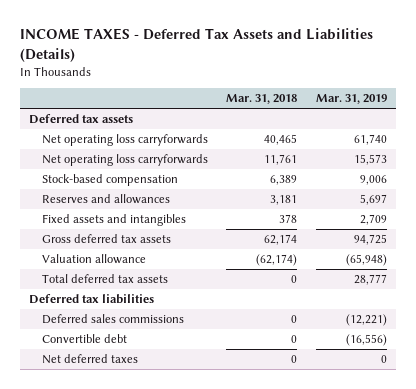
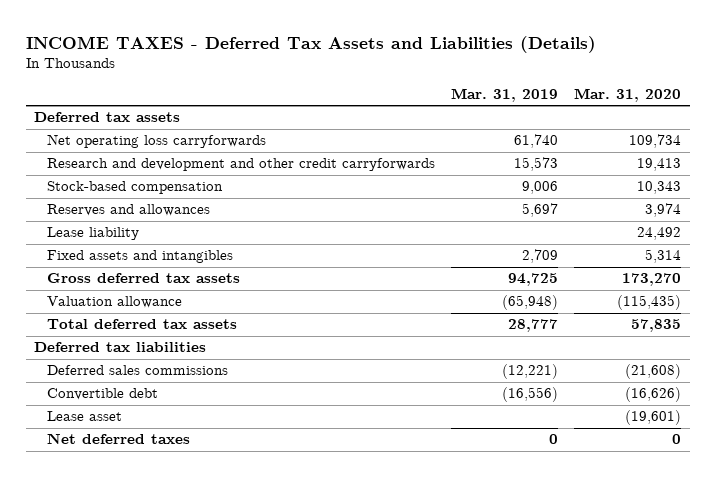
- | Mar. 31, 2018 | Mar. 31, 2019
+ | Mar. 31, 2019 | Mar. 31, 2020
- Net operating loss carryforwards | 11,761 | 15,573
+ Research and development and other credit carryforwards | 15,573 | 19,413
+ Lease liability | | 24,492
+ Lease asset | | (19,601)

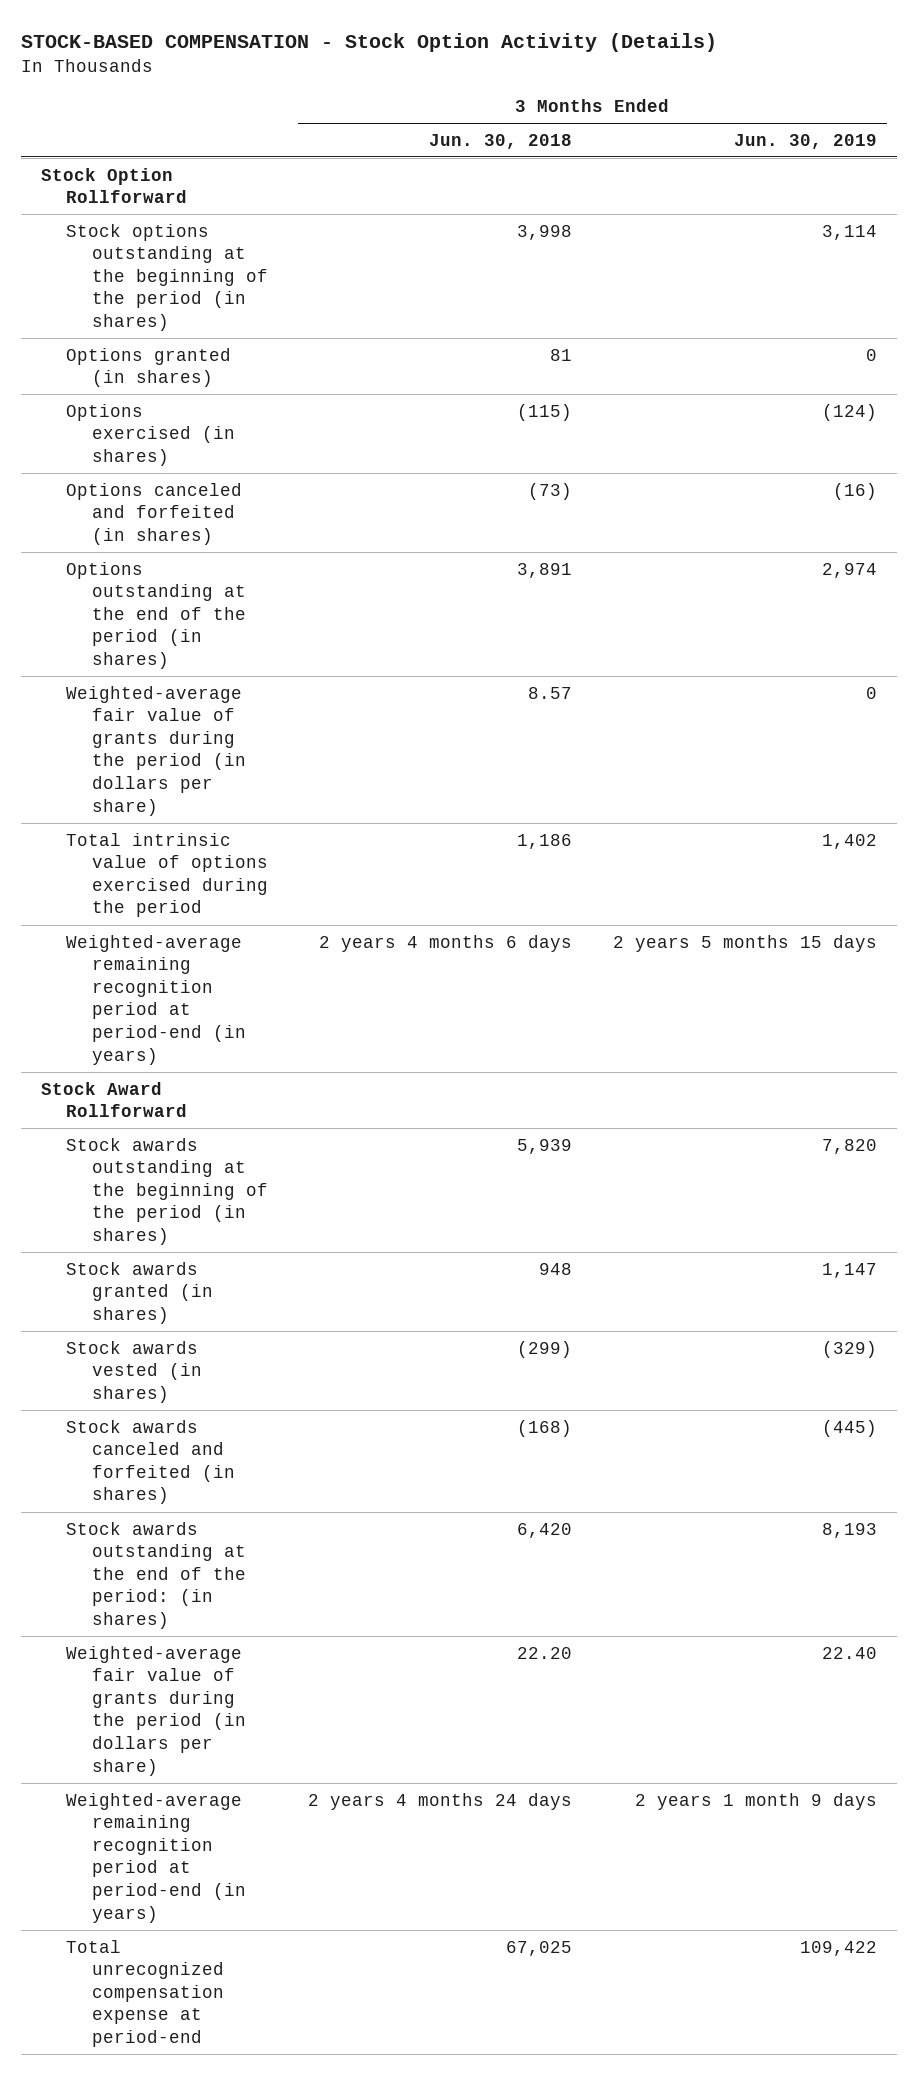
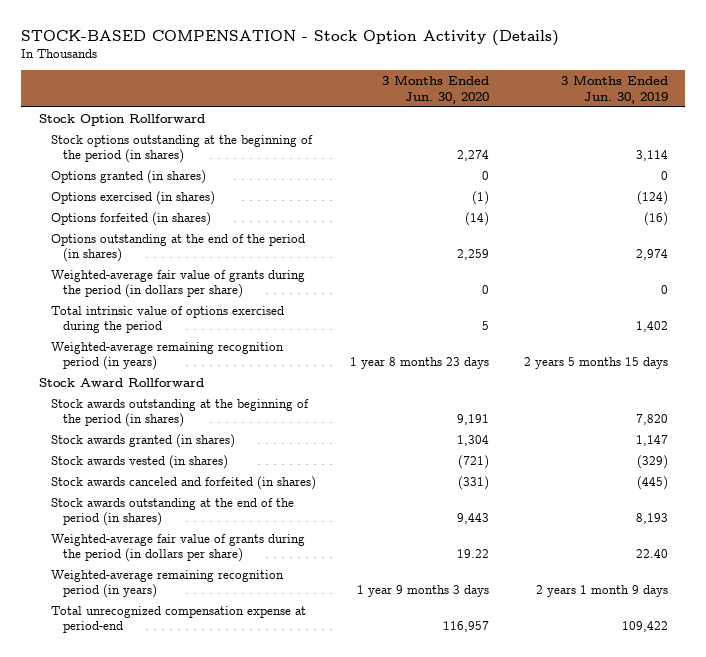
- | 3 Months Ended Jun. 30, 2018 | 3 Months Ended Jun. 30, 2019
+ | 3 Months Ended Jun. 30, 2020 | 3 Months Ended Jun. 30, 2019
- Options canceled and forfeited (in shares) | (73) | (16)
+ Options forfeited (in shares) | (14) | (16)
- Weighted-average remaining recognition period at period-end (in years) | 2 years 4 months 6 days | 2 years 5 months 15 days
+ Weighted-average remaining recognition period (in years) | 1 year 8 months 23 days | 2 years 5 months 15 days
- Stock awards outstanding at the end of the period: (in shares) | 6,420 | 8,193
+ Stock awards outstanding at the end of the period (in shares) | 9,443 | 8,193
- Weighted-average remaining recognition period at period-end (in years) | 2 years 4 months 24 days | 2 years 1 month 9 days
+ Weighted-average remaining recognition period (in years) | 1 year 9 months 3 days | 2 years 1 month 9 days

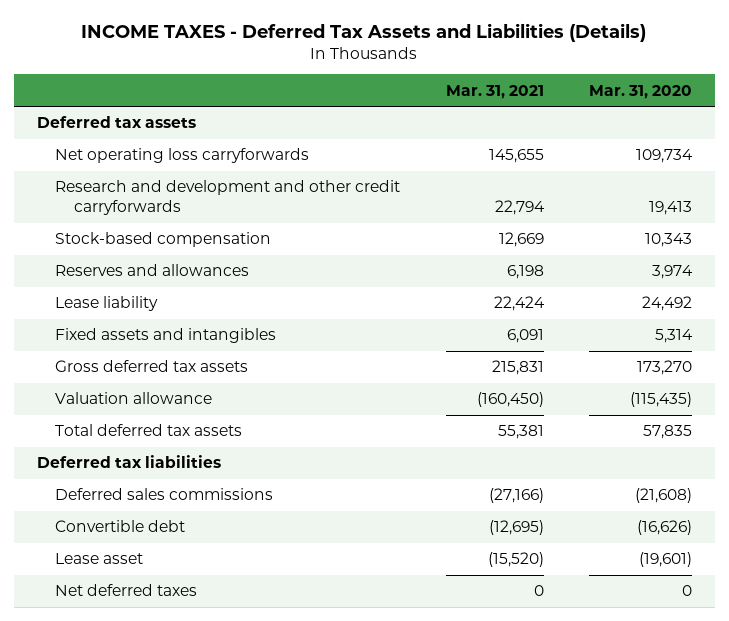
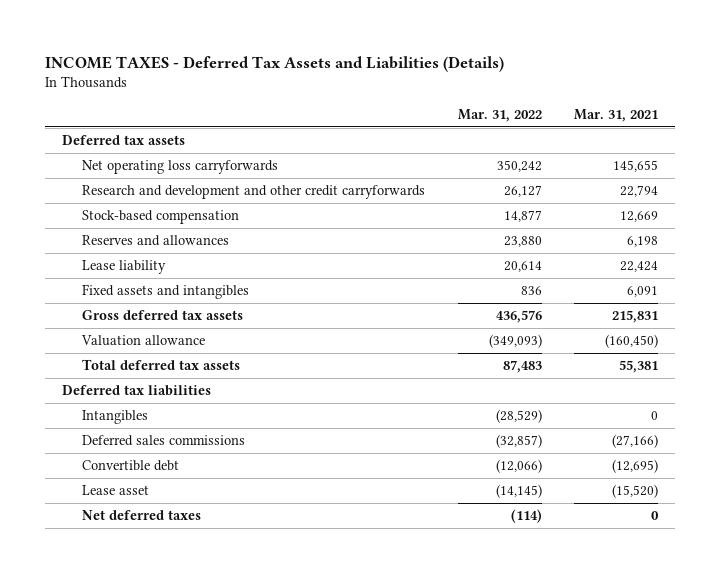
- | Mar. 31, 2021 | Mar. 31, 2020
+ | Mar. 31, 2022 | Mar. 31, 2021
+ Intangibles | (28,529) | 0

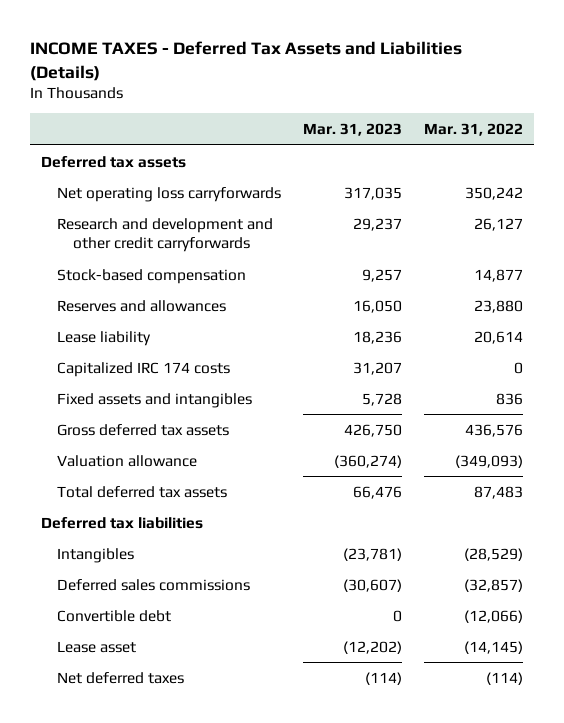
- | Mar. 31, 2022 | Mar. 31, 2021
+ | Mar. 31, 2023 | Mar. 31, 2022
+ Capitalized IRC 174 costs | 31,207 | 0

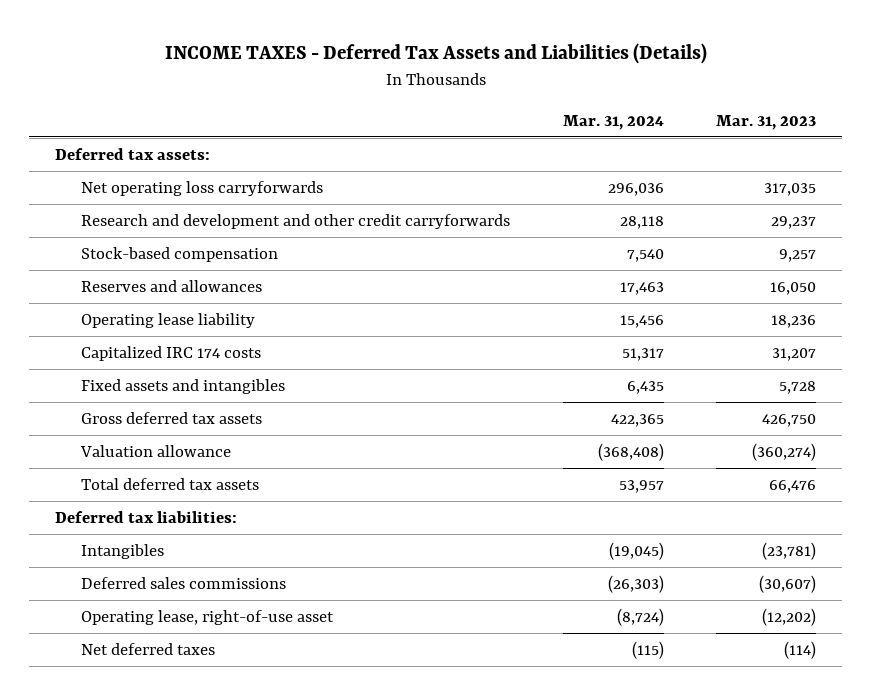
- | Mar. 31, 2023 | Mar. 31, 2022
+ | Mar. 31, 2024 | Mar. 31, 2023
- Deferred tax assets
+ Deferred tax assets:
- Lease liability | 18,236 | 20,614
+ Operating lease liability | 15,456 | 18,236
- Deferred tax liabilities
+ Deferred tax liabilities:
- Convertible debt | 0 | (12,066)
- Lease asset | (12,202) | (14,145)
+ Operating lease, right-of-use asset | (8,724) | (12,202)

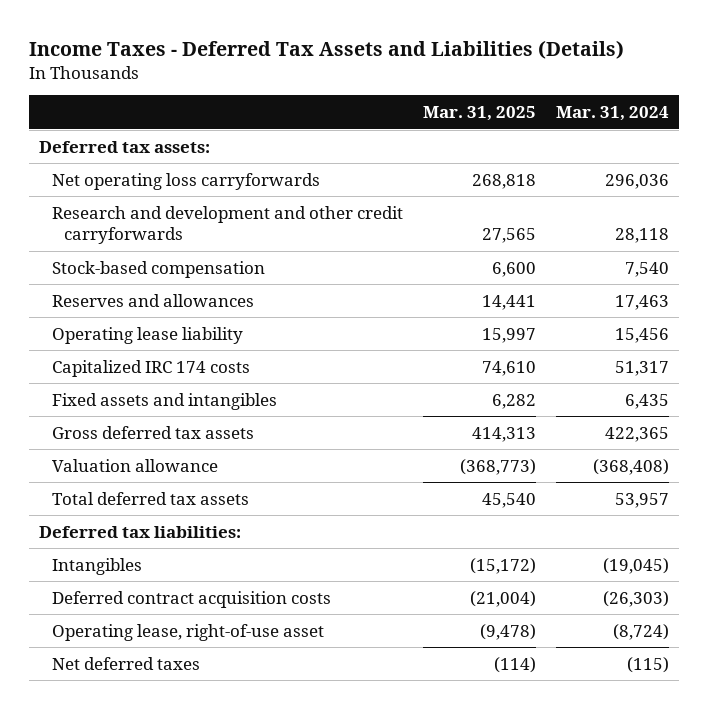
- INCOME TAXES - Deferred Tax Assets and Liabilities (Details)
+ Income Taxes - Deferred Tax Assets and Liabilities (Details)
- | Mar. 31, 2024 | Mar. 31, 2023
+ | Mar. 31, 2025 | Mar. 31, 2024
- Deferred sales commissions | (26,303) | (30,607)
+ Deferred contract acquisition costs | (21,004) | (26,303)

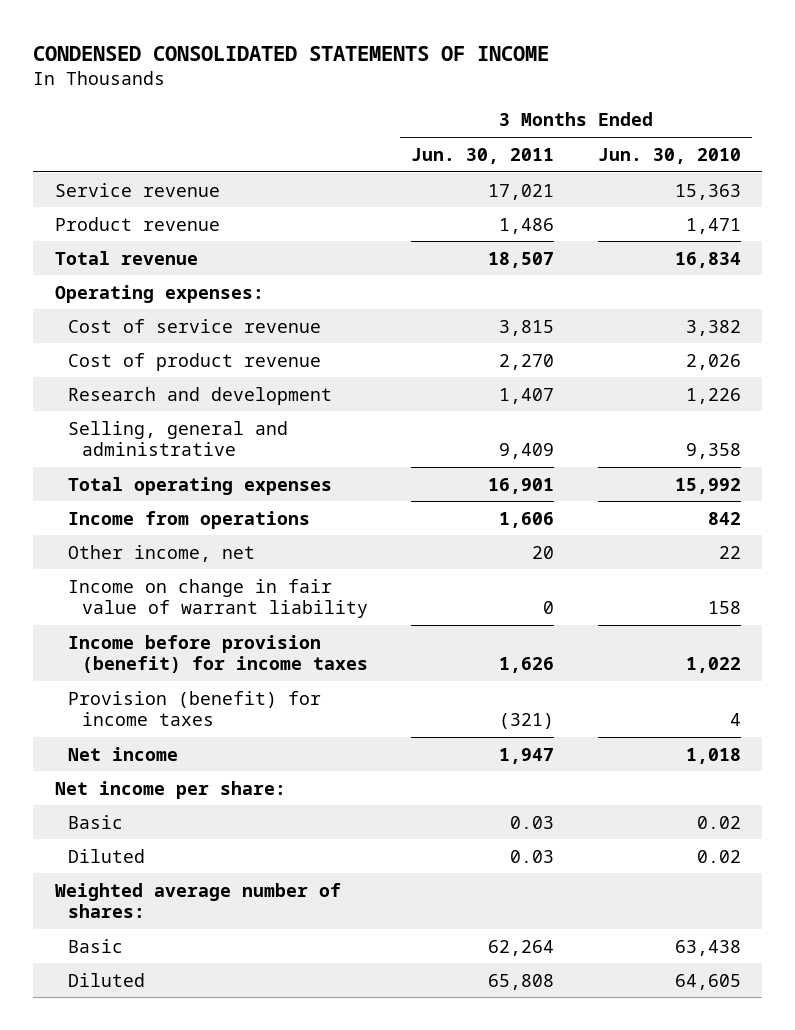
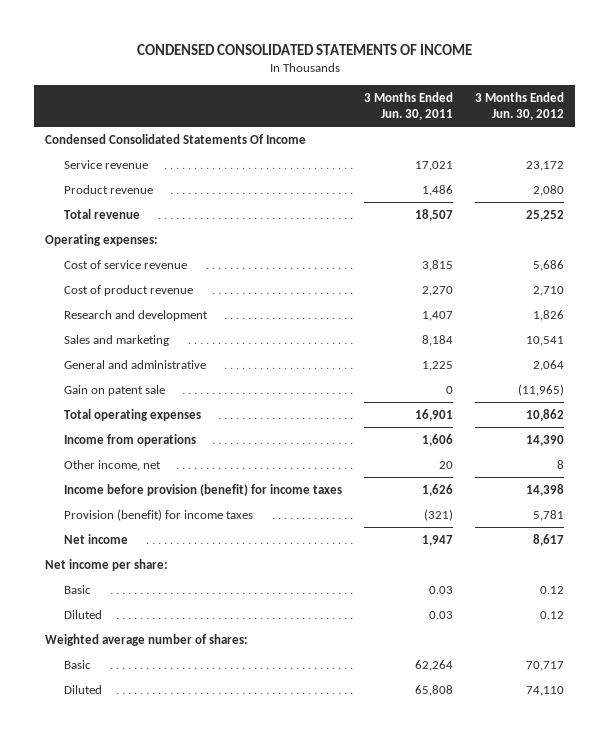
- | 3 Months Ended Jun. 30, 2011 | 3 Months Ended Jun. 30, 2010
+ | 3 Months Ended Jun. 30, 2011 | 3 Months Ended Jun. 30, 2012
+ Condensed Consolidated Statements Of Income
- Selling, general and administrative | 9,409 | 9,358
+ Sales and marketing | 8,184 | 10,541
+ General and administrative | 1,225 | 2,064
+ Gain on patent sale | 0 | (11,965)
- Income on change in fair value of warrant liability | 0 | 158

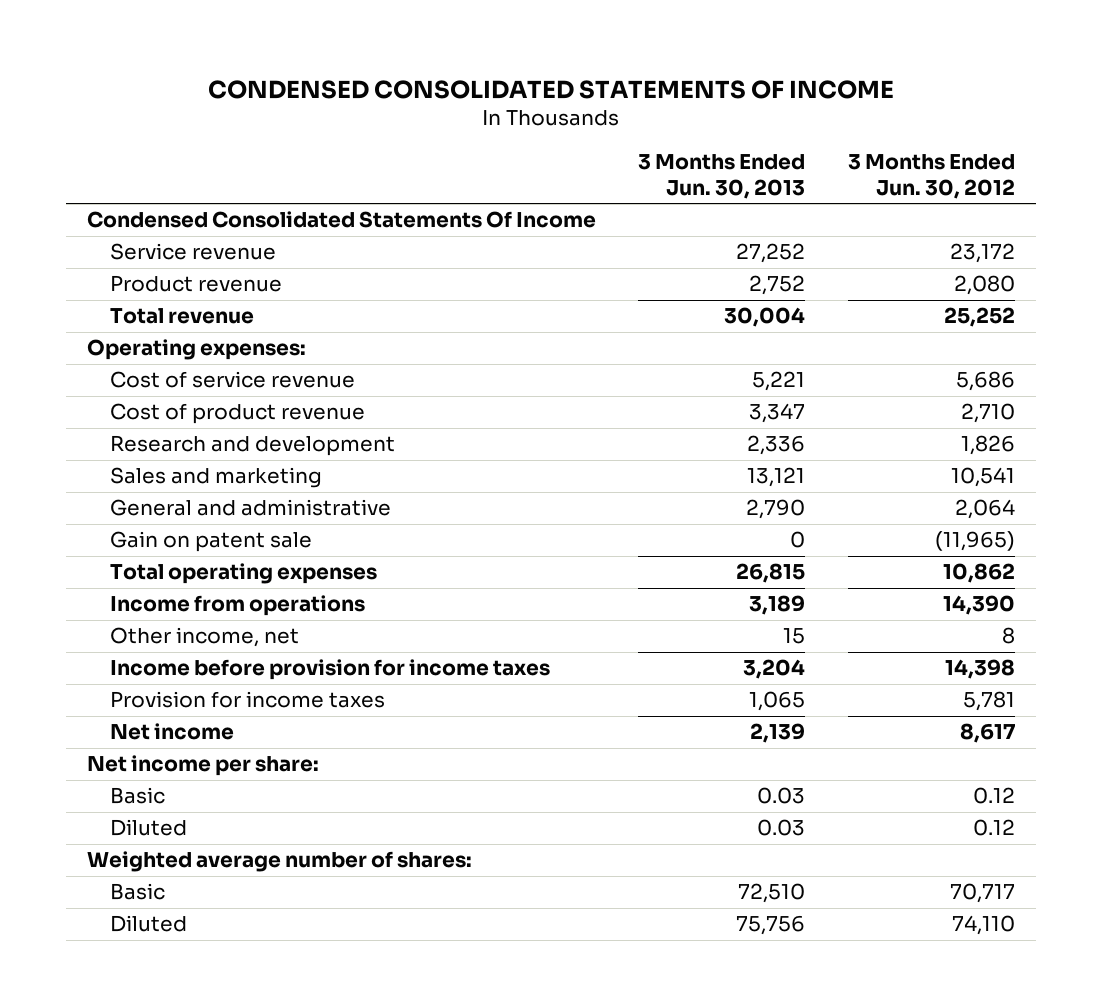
- | 3 Months Ended Jun. 30, 2011 | 3 Months Ended Jun. 30, 2012
+ | 3 Months Ended Jun. 30, 2013 | 3 Months Ended Jun. 30, 2012
- Income before provision (benefit) for income taxes | 1,626 | 14,398
- Provision (benefit) for income taxes | (321) | 5,781
+ Income before provision for income taxes | 3,204 | 14,398
+ Provision for income taxes | 1,065 | 5,781

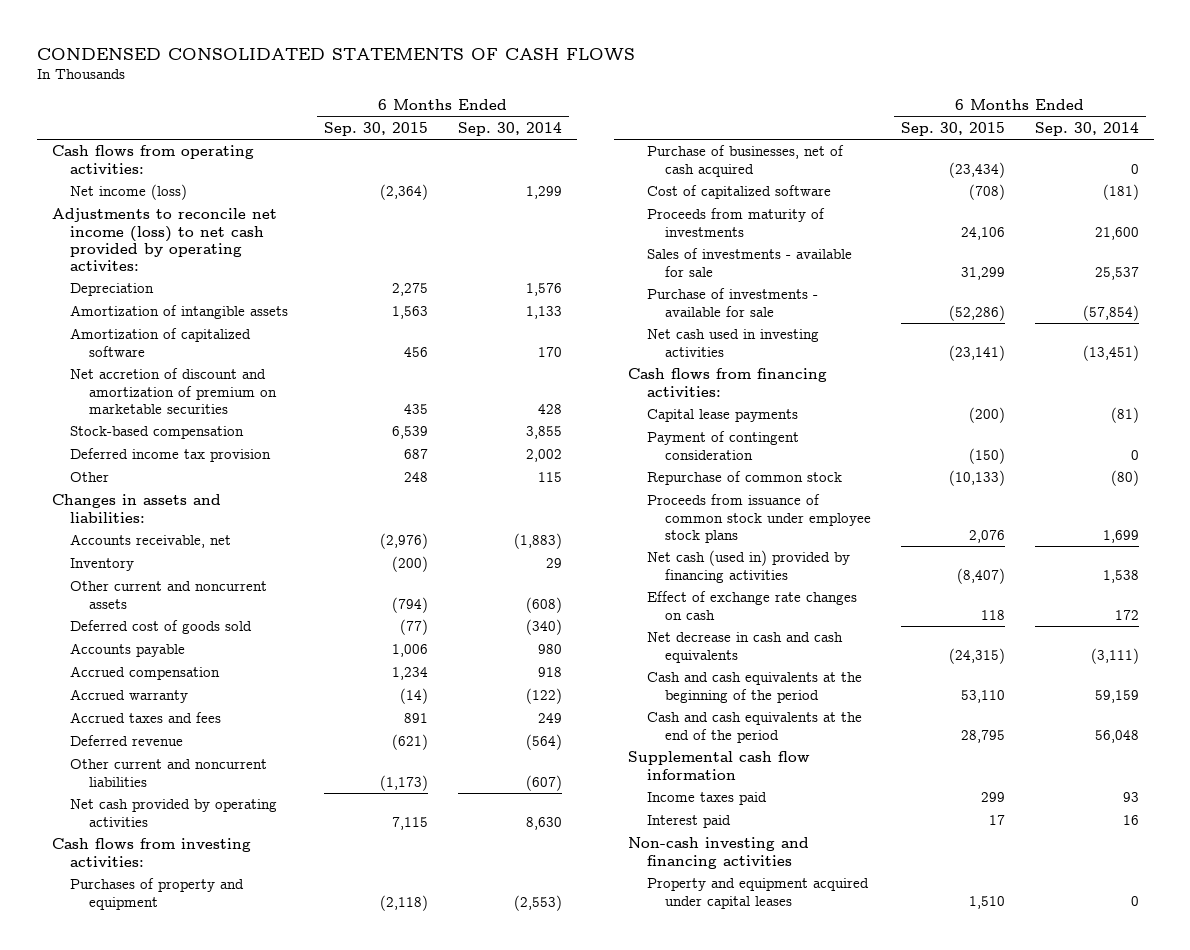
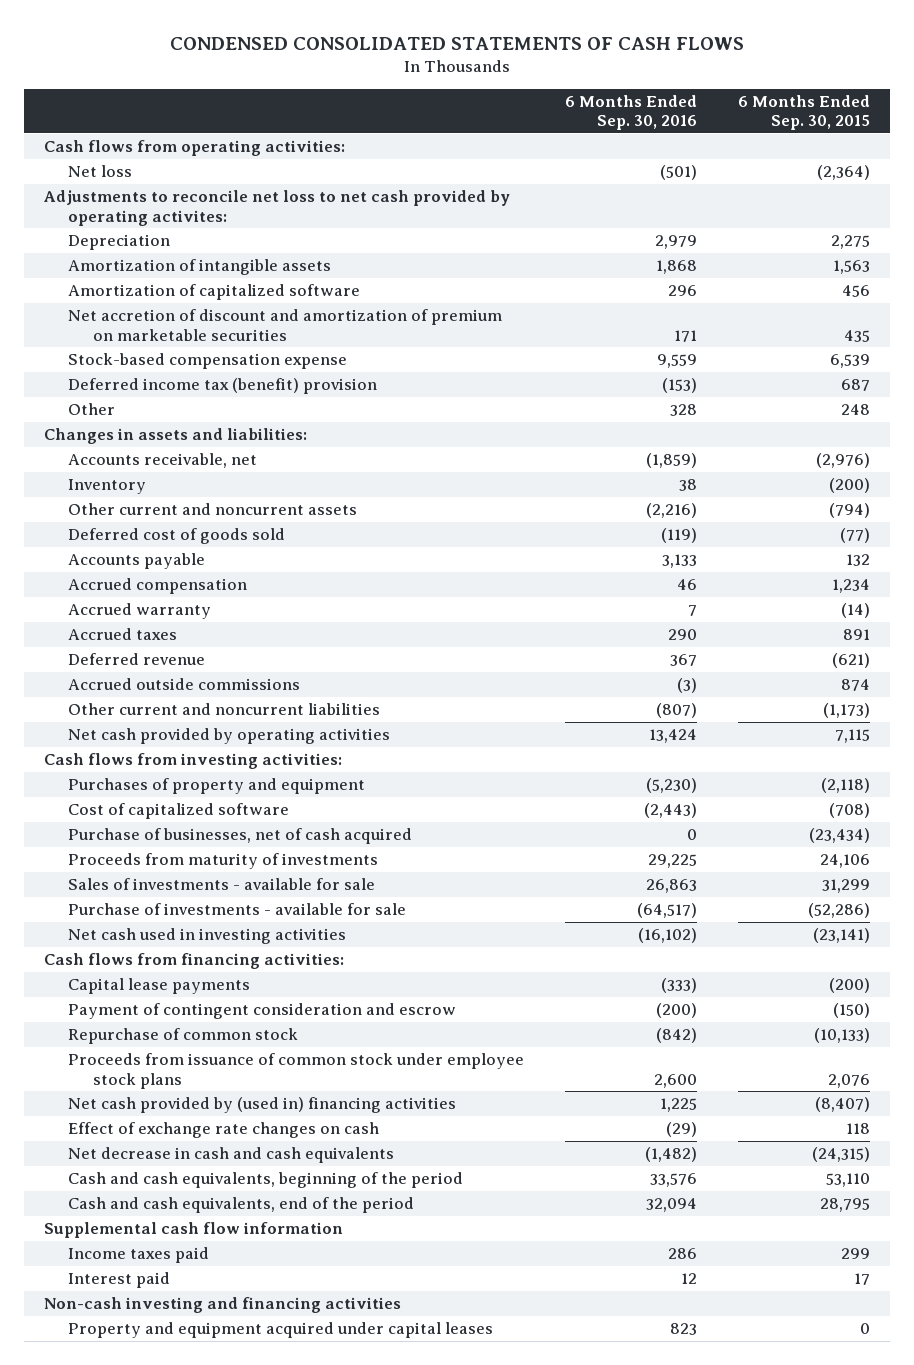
- | 6 Months Ended Sep. 30, 2015 | 6 Months Ended Sep. 30, 2014
+ | 6 Months Ended Sep. 30, 2016 | 6 Months Ended Sep. 30, 2015
- Net income (loss) | (2,364) | 1,299
- Adjustments to reconcile net income (loss) to net cash provided by operating activites:
+ Net loss | (501) | (2,364)
+ Adjustments to reconcile net loss to net cash provided by operating activites:
- Stock-based compensation | 6,539 | 3,855
- Deferred income tax provision | 687 | 2,002
+ Stock-based compensation expense | 9,559 | 6,539
+ Deferred income tax (benefit) provision | (153) | 687
- Accounts payable | 1,006 | 980
+ Accounts payable | 3,133 | 132
- Accrued taxes and fees | 891 | 249
+ Accrued taxes | 290 | 891
+ Accrued outside commissions | (3) | 874
moved down: Purchase of businesses, net of cash acquired | 0 | (23,434)
- Payment of contingent consideration | (150) | 0
+ Payment of contingent consideration and escrow | (200) | (150)
- Net cash (used in) provided by financing activities | (8,407) | 1,538
+ Net cash provided by (used in) financing activities | 1,225 | (8,407)
- Cash and cash equivalents at the beginning of the period | 53,110 | 59,159
- Cash and cash equivalents at the end of the period | 28,795 | 56,048
+ Cash and cash equivalents, beginning of the period | 33,576 | 53,110
+ Cash and cash equivalents, end of the period | 32,094 | 28,795
- Property and equipment acquired under capital leases | 1,510 | 0
+ Property and equipment acquired under capital leases | 823 | 0

